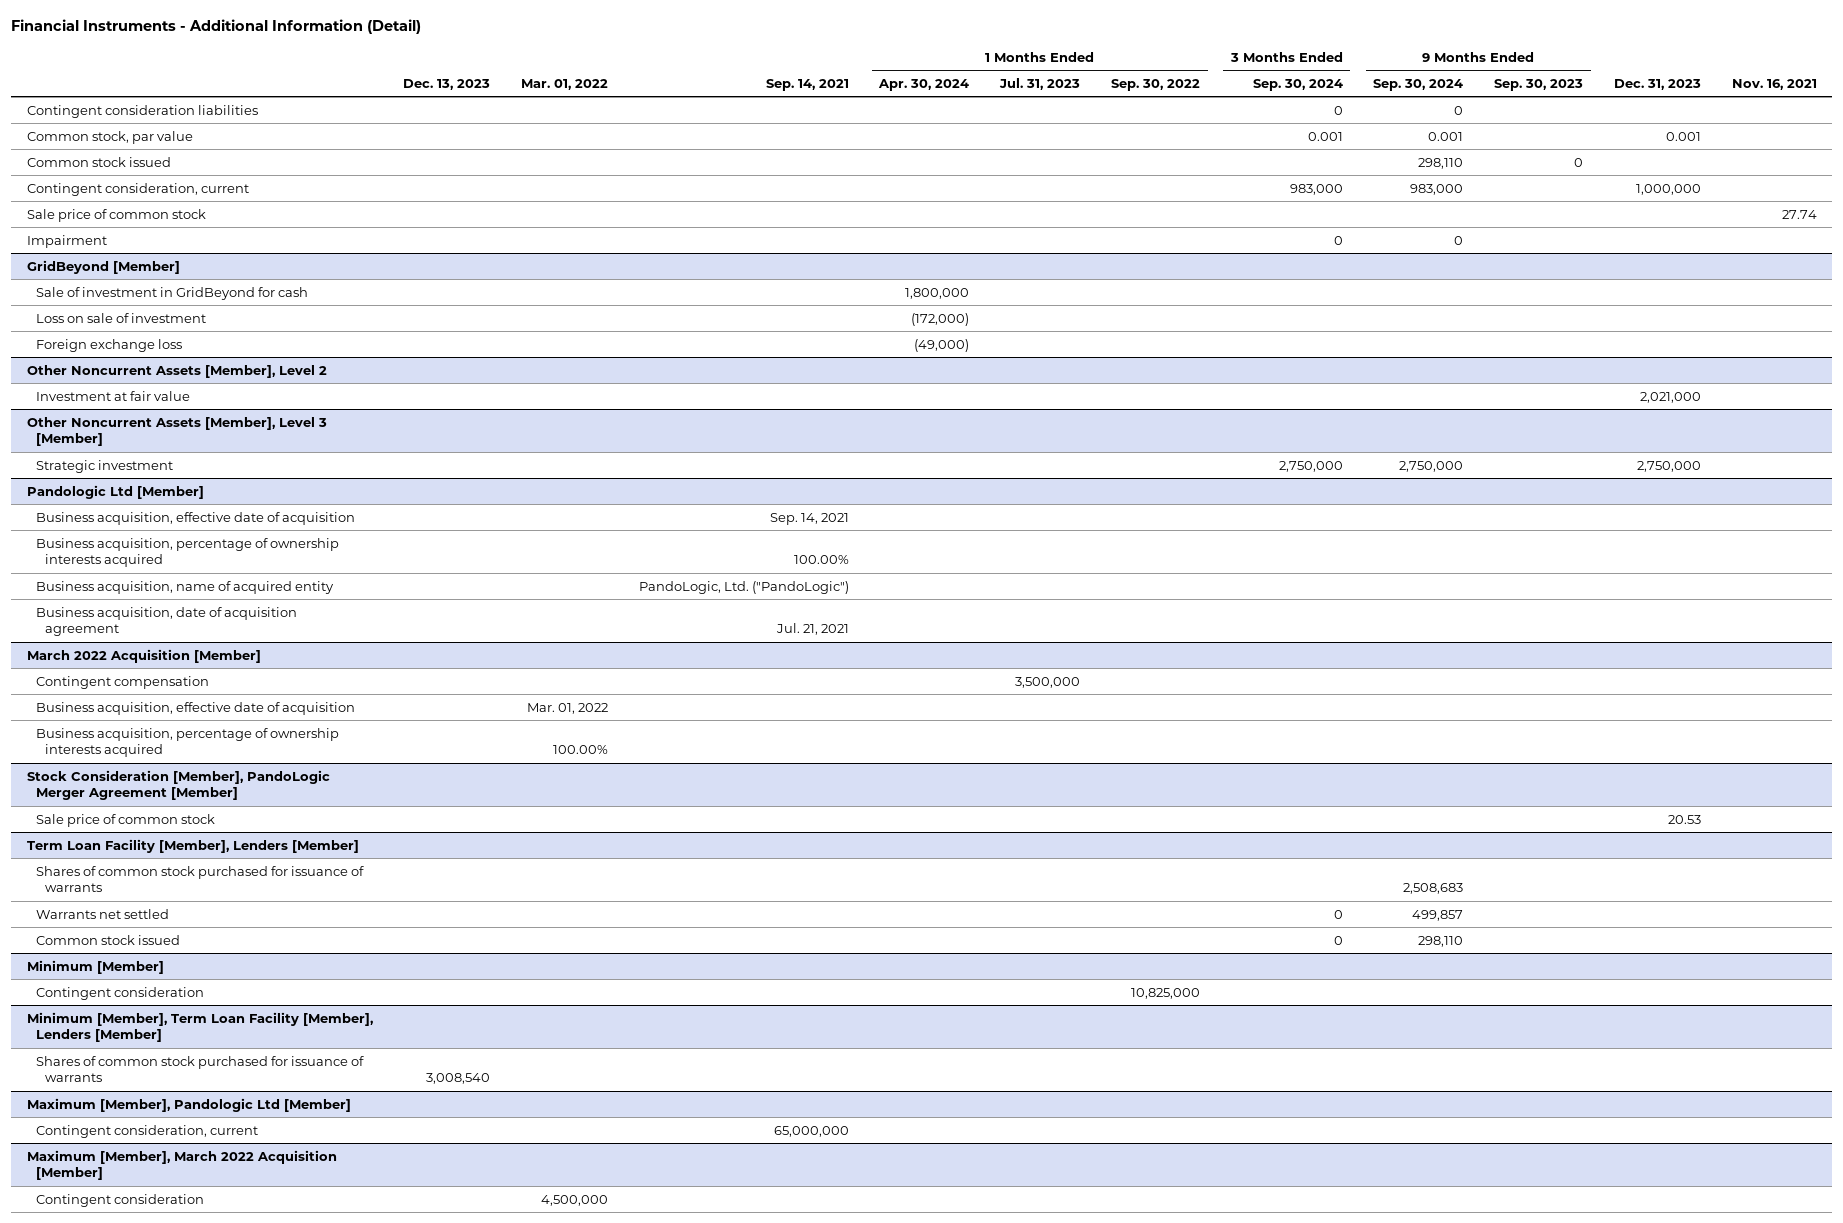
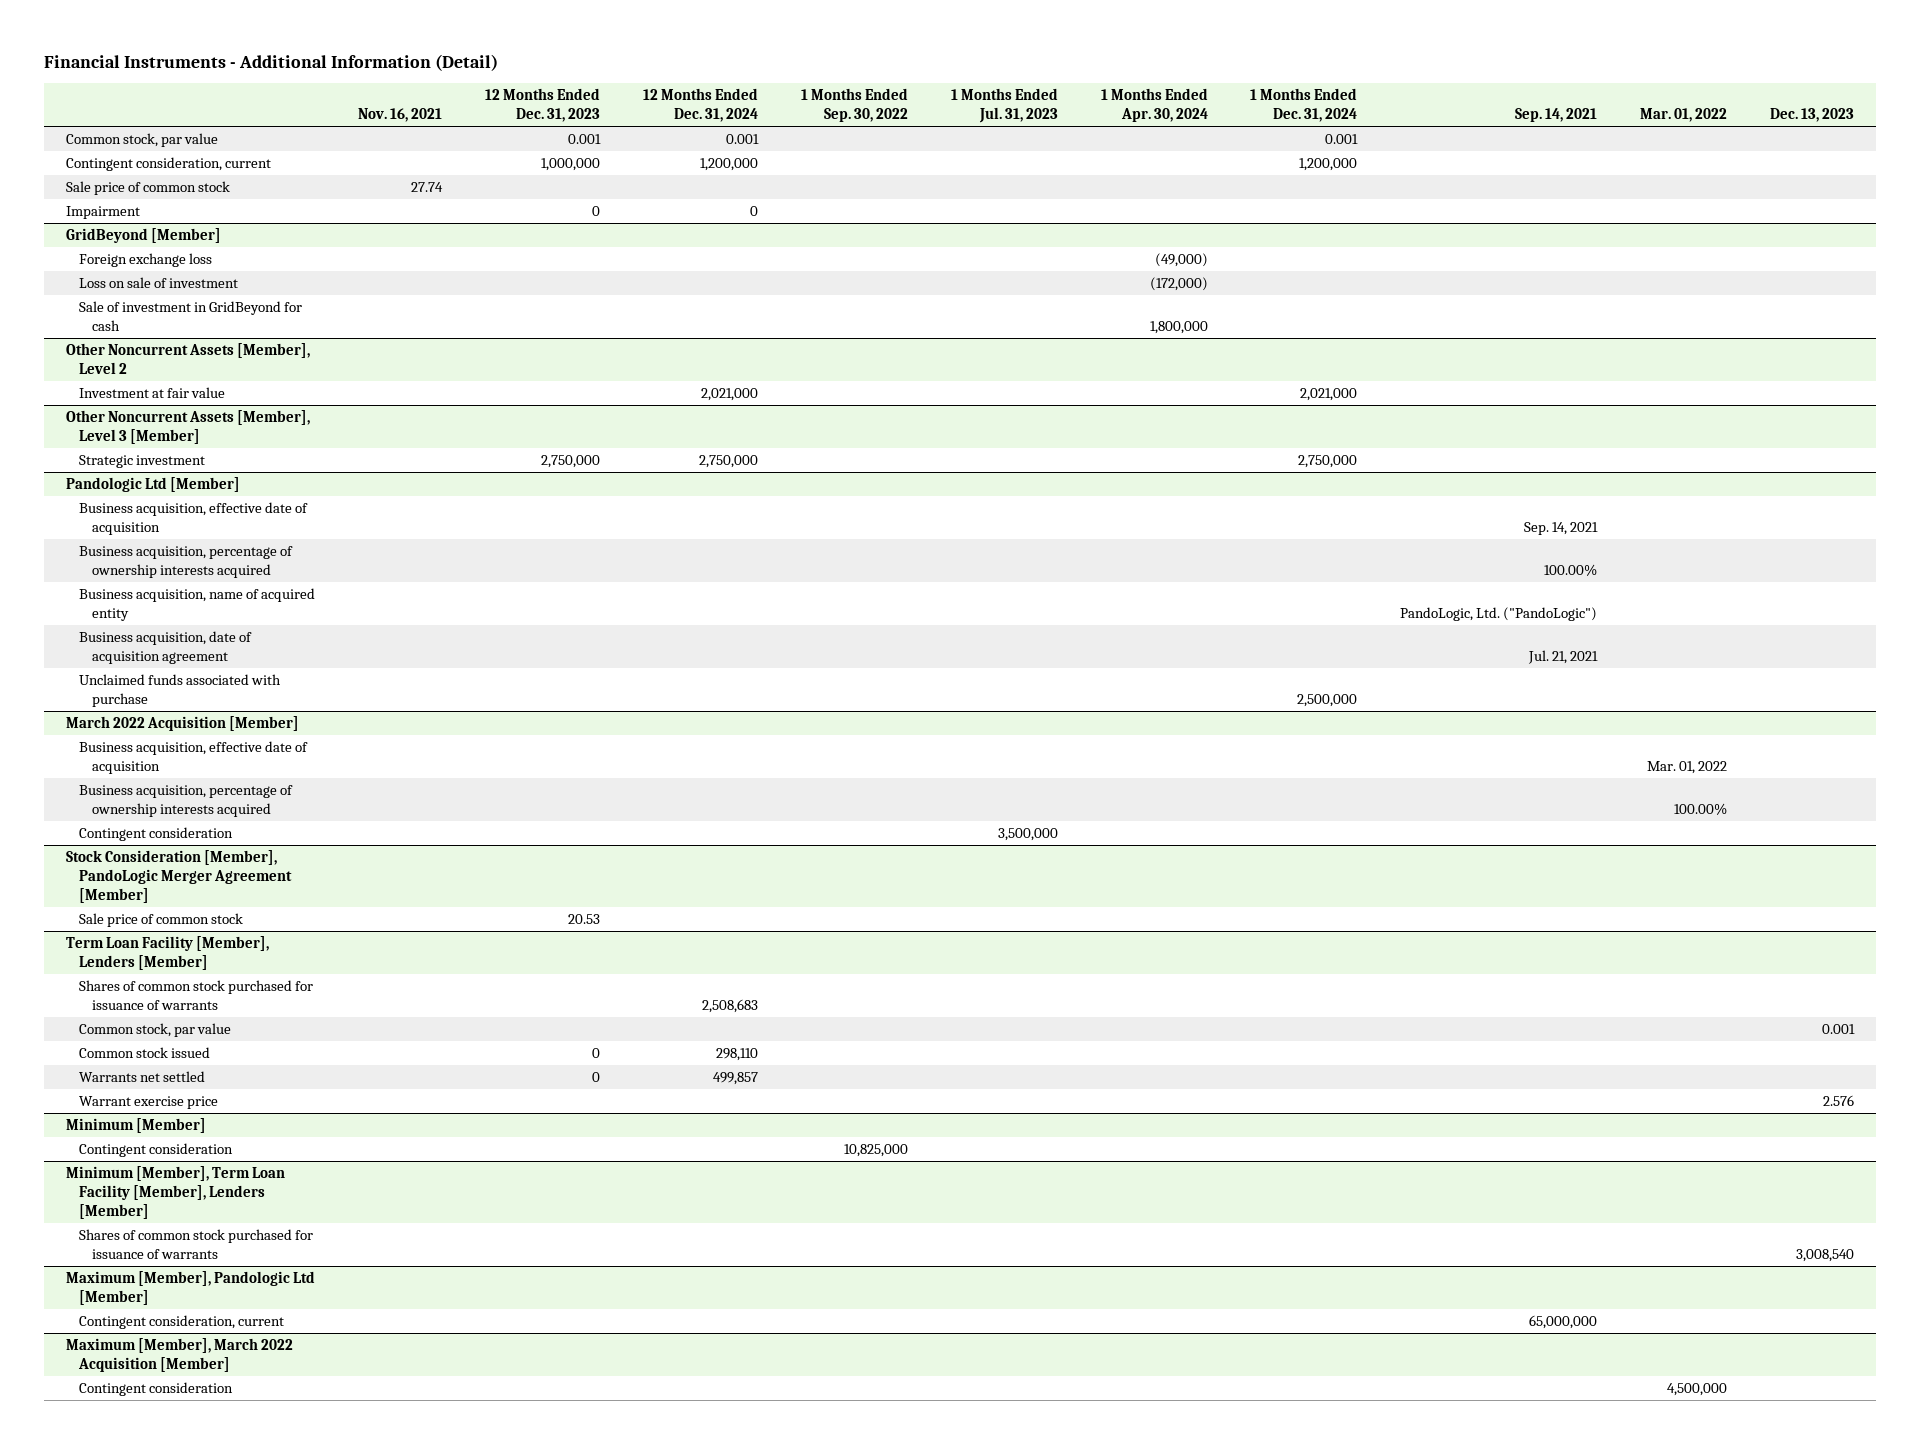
- | Dec. 13, 2023 | Mar. 01, 2022 | Sep. 14, 2021 | 1 Months Ended Apr. 30, 2024 | 1 Months Ended Jul. 31, 2023 | 1 Months Ended Sep. 30, 2022 | 3 Months Ended Sep. 30, 2024 | 9 Months Ended Sep. 30, 2024 | 9 Months Ended Sep. 30, 2023 | Dec. 31, 2023 | Nov. 16, 2021
+ | Nov. 16, 2021 | 12 Months Ended Dec. 31, 2023 | 12 Months Ended Dec. 31, 2024 | 1 Months Ended Sep. 30, 2022 | 1 Months Ended Jul. 31, 2023 | 1 Months Ended Apr. 30, 2024 | 1 Months Ended Dec. 31, 2024 | Sep. 14, 2021 | Mar. 01, 2022 | Dec. 13, 2023
- Contingent consideration liabilities | | | | | | | 0 | 0 | | |
- Common stock issued | | | | | | | | 298,110 | 0 | |
@ GridBeyond [Member]
moved down: Loss on sale of investment | | | | | | (172,000) | | | |
moved down: Sale of investment in GridBeyond for cash | | | | | | 1,800,000 | | | |
@ Pandologic Ltd [Member]
+ Unclaimed funds associated with purchase | | | | | | | 2,500,000 | | |
@ March 2022 Acquisition [Member]
- Contingent compensation | | | | | 3,500,000 | | | | | |
+ Contingent consideration | | | | | 3,500,000 | | | | |
@ Term Loan Facility [Member], Lenders [Member]
+ Common stock, par value | | | | | | | | | | 0.001
moved down: Warrants net settled | | 0 | 499,857 | | | | | | |
+ Warrant exercise price | | | | | | | | | | 2.576

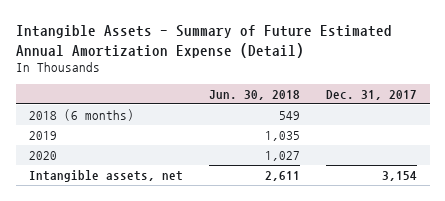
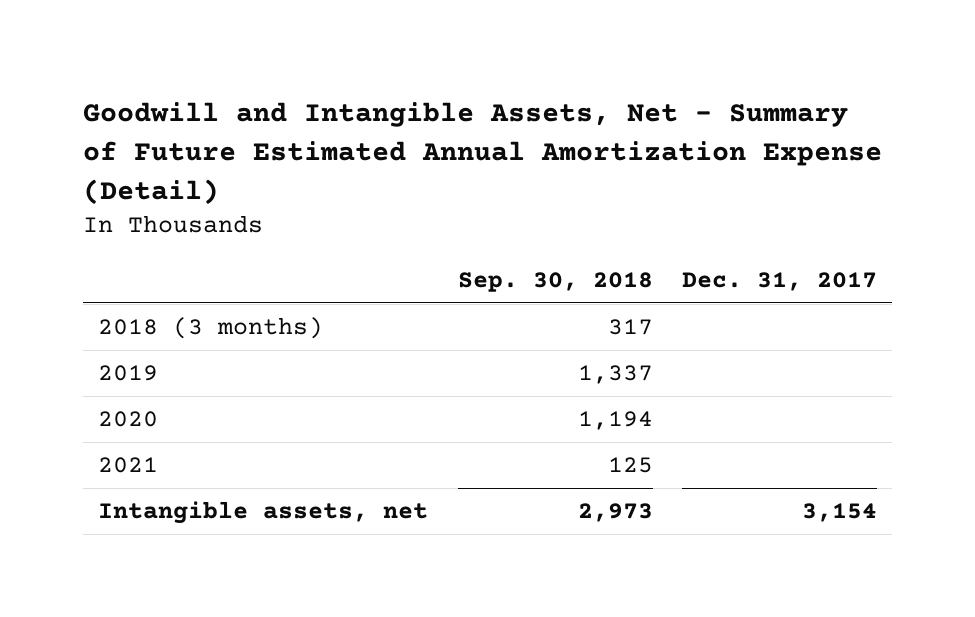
- Intangible Assets - Summary of Future Estimated Annual Amortization Expense (Detail)
+ Goodwill and Intangible Assets, Net - Summary of Future Estimated Annual Amortization Expense (Detail)
- | Jun. 30, 2018 | Dec. 31, 2017
+ | Sep. 30, 2018 | Dec. 31, 2017
- 2018 (6 months) | 549 |
+ 2018 (3 months) | 317 |
+ 2021 | 125 |

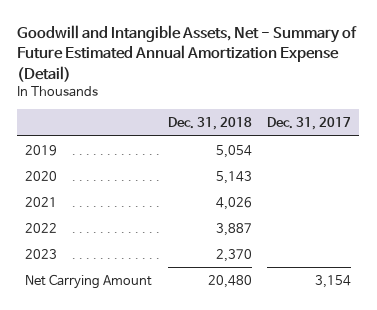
- | Sep. 30, 2018 | Dec. 31, 2017
+ | Dec. 31, 2018 | Dec. 31, 2017
- 2018 (3 months) | 317 |
- Intangible assets, net | 2,973 | 3,154
+ 2022 | 3,887 |
+ 2023 | 2,370 |
+ Net Carrying Amount | 20,480 | 3,154

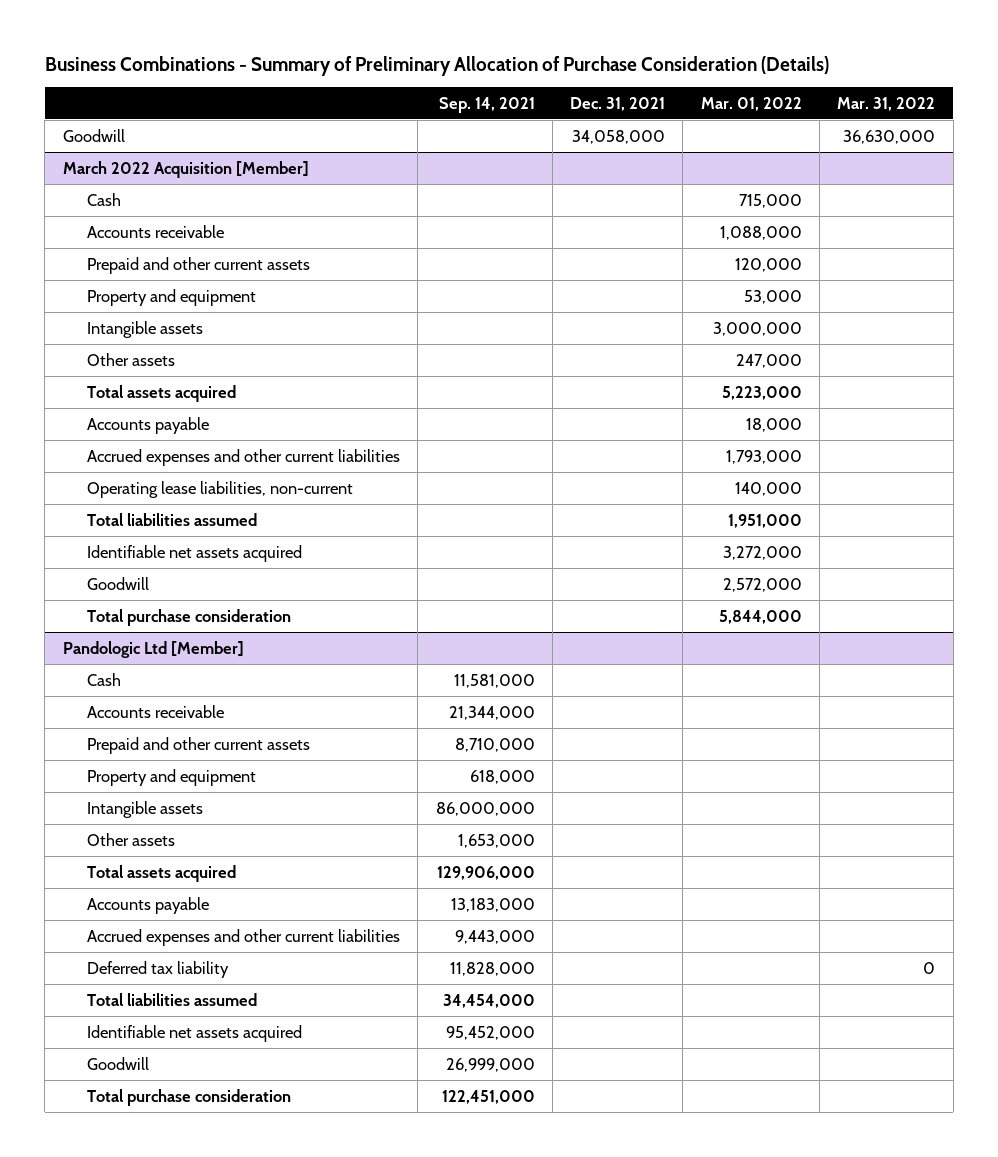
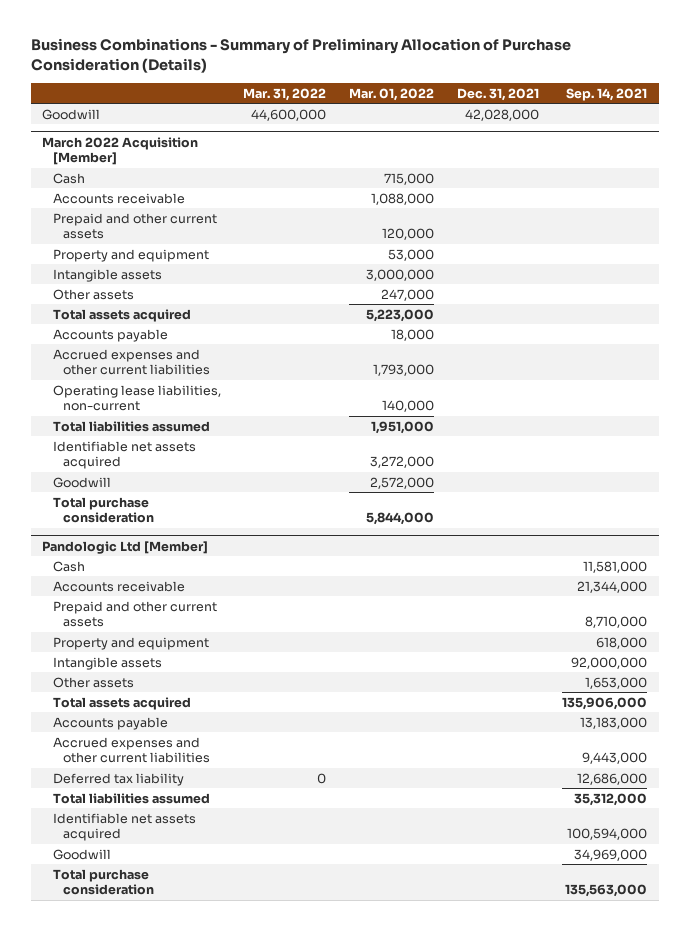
- | Sep. 14, 2021 | Dec. 31, 2021 | Mar. 01, 2022 | Mar. 31, 2022
+ | Mar. 31, 2022 | Mar. 01, 2022 | Dec. 31, 2021 | Sep. 14, 2021
- Goodwill | | 34,058,000 | | 36,630,000
+ Goodwill | 44,600,000 | | 42,028,000 |
@ Pandologic Ltd [Member]
- Intangible assets | 86,000,000 | | |
+ Intangible assets | | | | 92,000,000
- Total assets acquired | 129,906,000 | | |
+ Total assets acquired | | | | 135,906,000
- Deferred tax liability | 11,828,000 | | | 0
- Total liabilities assumed | 34,454,000 | | |
- Identifiable net assets acquired | 95,452,000 | | |
- Goodwill | 26,999,000 | | |
- Total purchase consideration | 122,451,000 | | |
+ Deferred tax liability | 0 | | | 12,686,000
+ Total liabilities assumed | | | | 35,312,000
+ Identifiable net assets acquired | | | | 100,594,000
+ Goodwill | | | | 34,969,000
+ Total purchase consideration | | | | 135,563,000

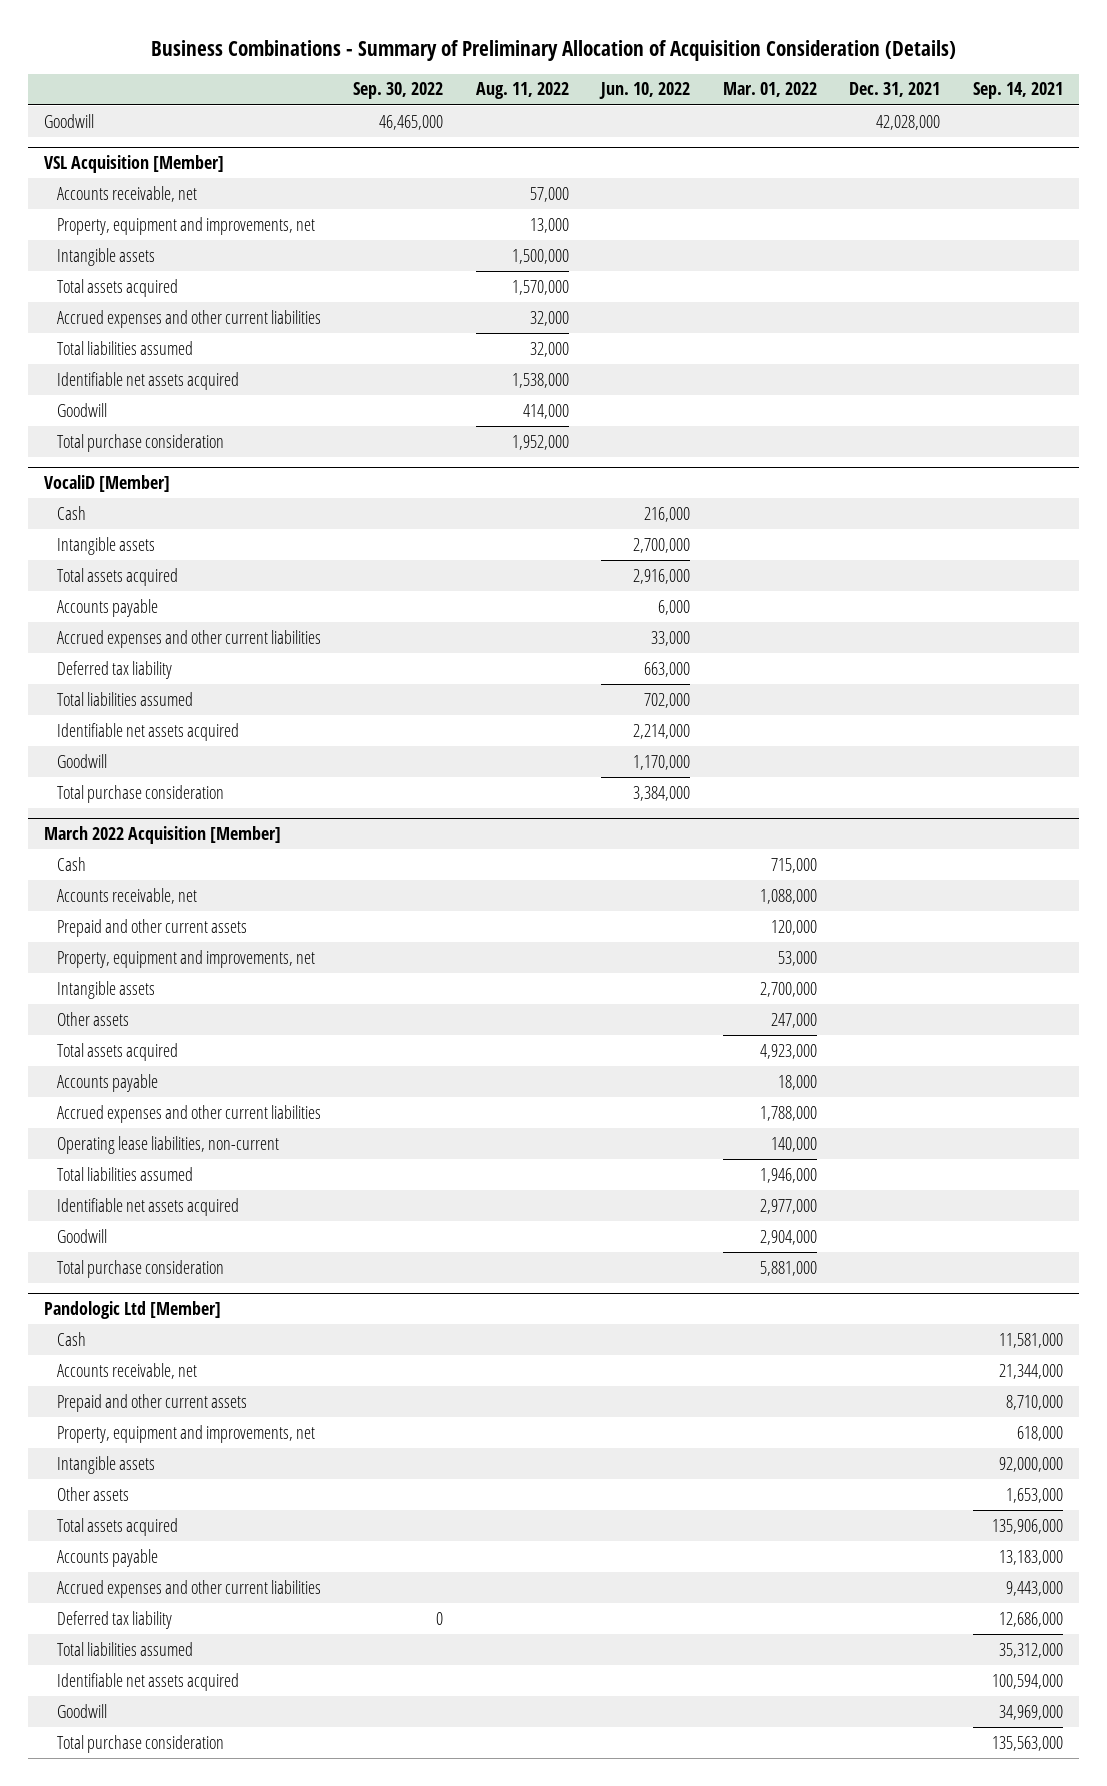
- Business Combinations - Summary of Preliminary Allocation of Purchase Consideration (Details)
+ Business Combinations - Summary of Preliminary Allocation of Acquisition Consideration (Details)
- | Mar. 31, 2022 | Mar. 01, 2022 | Dec. 31, 2021 | Sep. 14, 2021
+ | Sep. 30, 2022 | Aug. 11, 2022 | Jun. 10, 2022 | Mar. 01, 2022 | Dec. 31, 2021 | Sep. 14, 2021
+ VSL Acquisition [Member]
+ Accounts receivable, net | | 57,000 | | | |
+ Property, equipment and improvements, net | | 13,000 | | | |
+ Intangible assets | | 1,500,000 | | | |
+ Total assets acquired | | 1,570,000 | | | |
+ Accrued expenses and other current liabilities | | 32,000 | | | |
+ Total liabilities assumed | | 32,000 | | | |
+ Identifiable net assets acquired | | 1,538,000 | | | |
+ Goodwill | | 414,000 | | | |
+ Total purchase consideration | | 1,952,000 | | | |
+ VocaliD [Member]
+ Cash | | | 216,000 | | |
+ Intangible assets | | | 2,700,000 | | |
+ Total assets acquired | | | 2,916,000 | | |
+ Accounts payable | | | 6,000 | | |
+ Accrued expenses and other current liabilities | | | 33,000 | | |
+ Deferred tax liability | | | 663,000 | | |
+ Total liabilities assumed | | | 702,000 | | |
+ Identifiable net assets acquired | | | 2,214,000 | | |
+ Goodwill | | | 1,170,000 | | |
+ Total purchase consideration | | | 3,384,000 | | |
@ March 2022 Acquisition [Member]
- Accounts receivable | | 1,088,000 | |
+ Accounts receivable, net | | | | 1,088,000 | |
- Property and equipment | | 53,000 | |
- Intangible assets | | 3,000,000 | |
+ Property, equipment and improvements, net | | | | 53,000 | |
+ Intangible assets | | | | 2,700,000 | |
- Total assets acquired | | 5,223,000 | |
+ Total assets acquired | | | | 4,923,000 | |
- Accrued expenses and other current liabilities | | 1,793,000 | |
+ Accrued expenses and other current liabilities | | | | 1,788,000 | |
- Total liabilities assumed | | 1,951,000 | |
- Identifiable net assets acquired | | 3,272,000 | |
- Goodwill | | 2,572,000 | |
- Total purchase consideration | | 5,844,000 | |
+ Total liabilities assumed | | | | 1,946,000 | |
+ Identifiable net assets acquired | | | | 2,977,000 | |
+ Goodwill | | | | 2,904,000 | |
+ Total purchase consideration | | | | 5,881,000 | |
@ Pandologic Ltd [Member]
- Accounts receivable | | | | 21,344,000
+ Accounts receivable, net | | | | | | 21,344,000
- Property and equipment | | | | 618,000
+ Property, equipment and improvements, net | | | | | | 618,000

